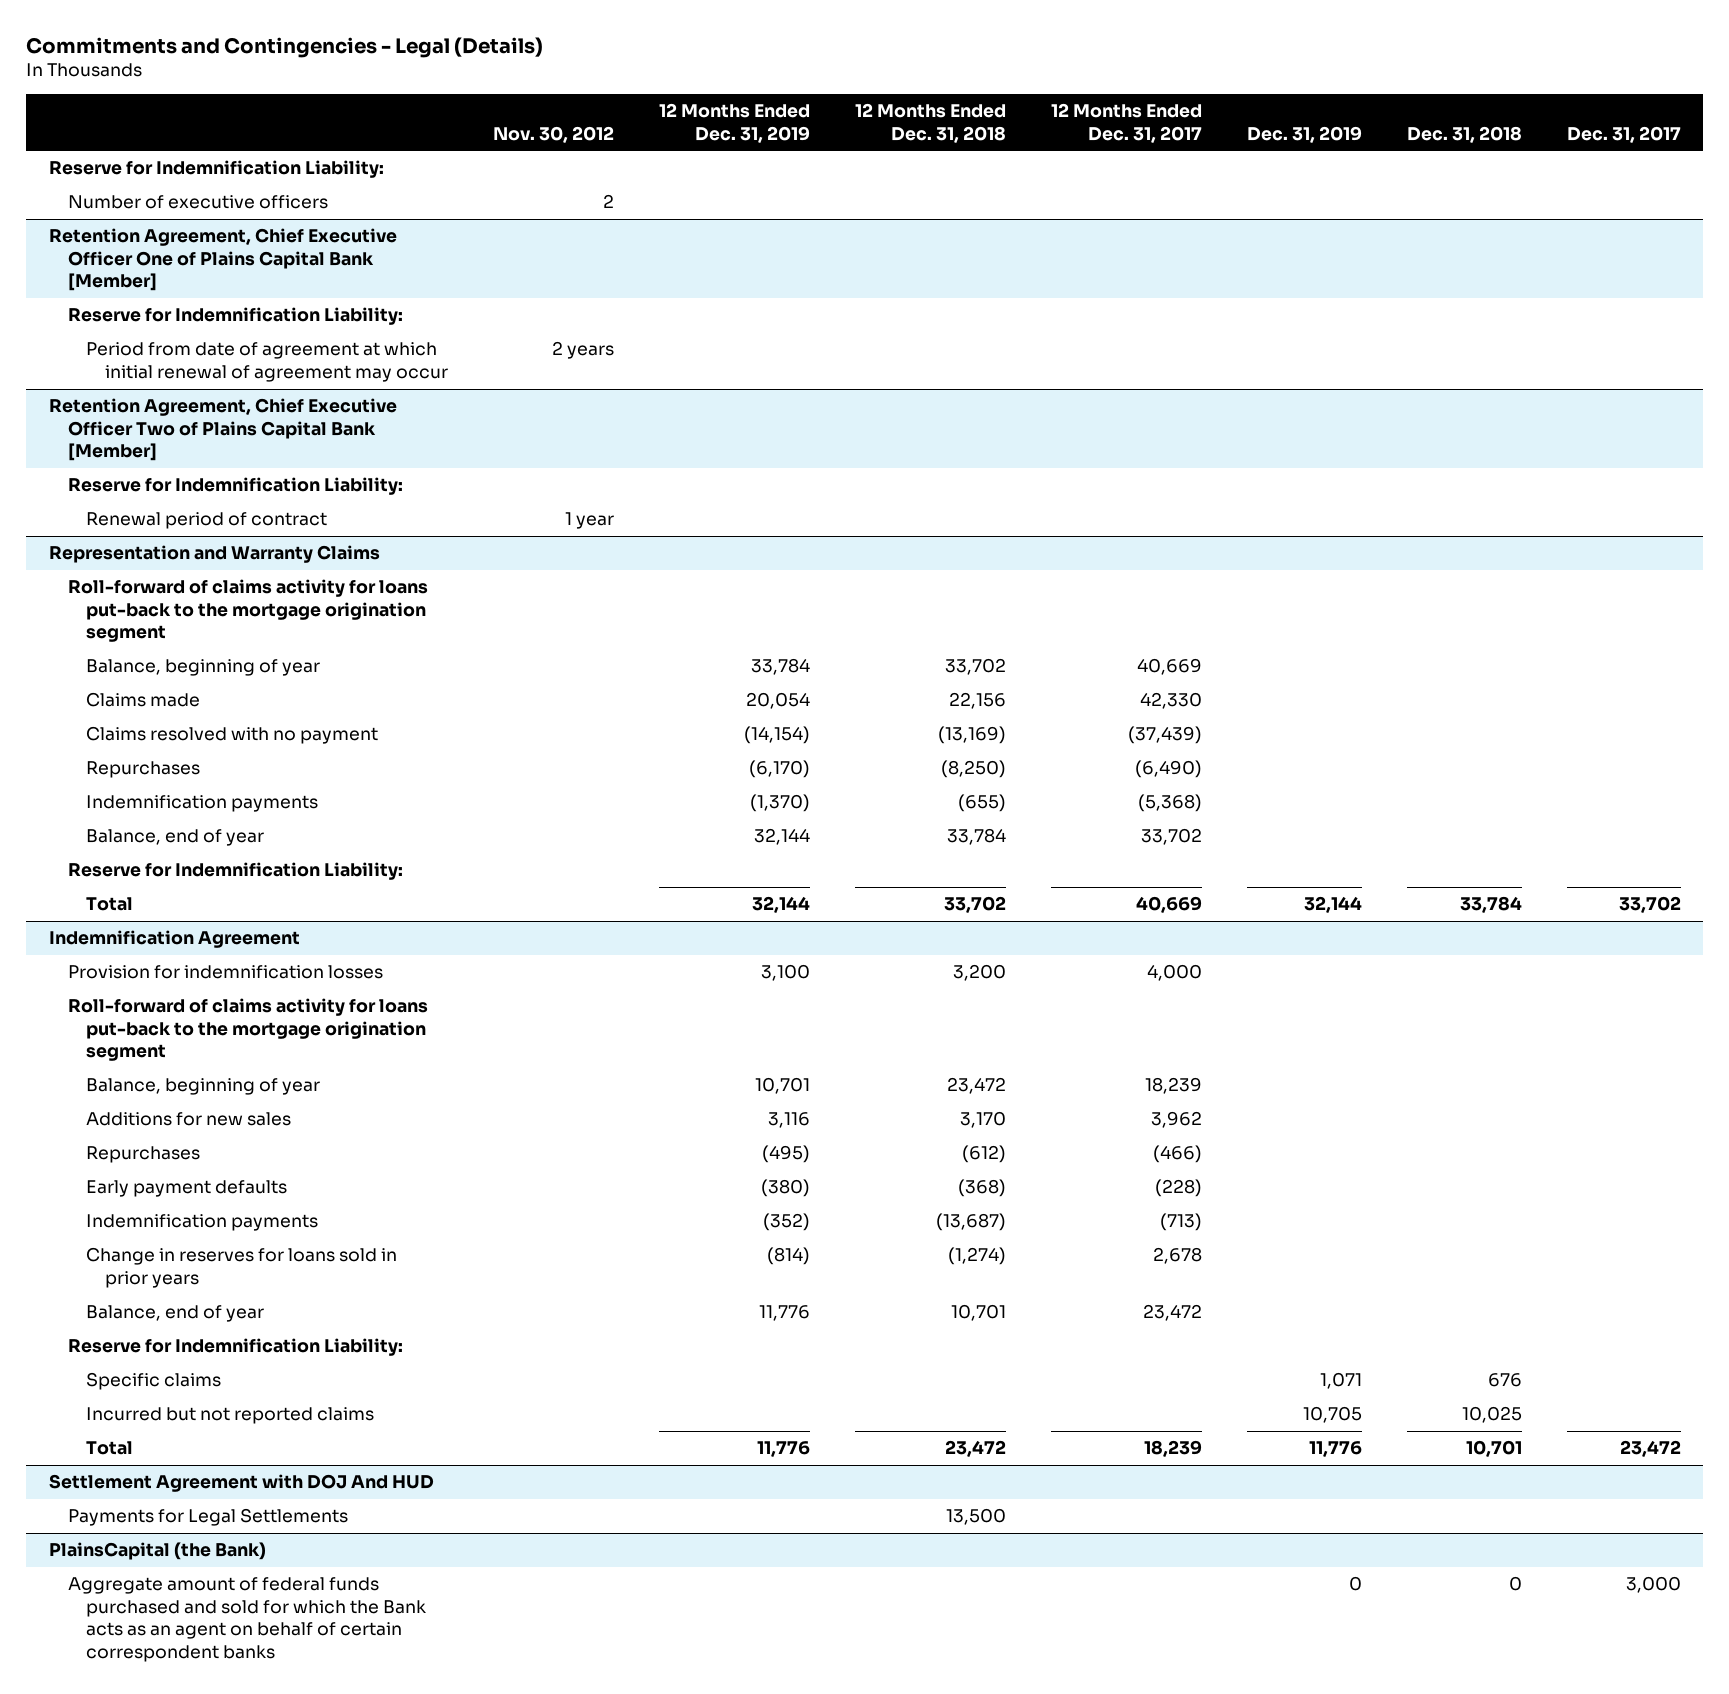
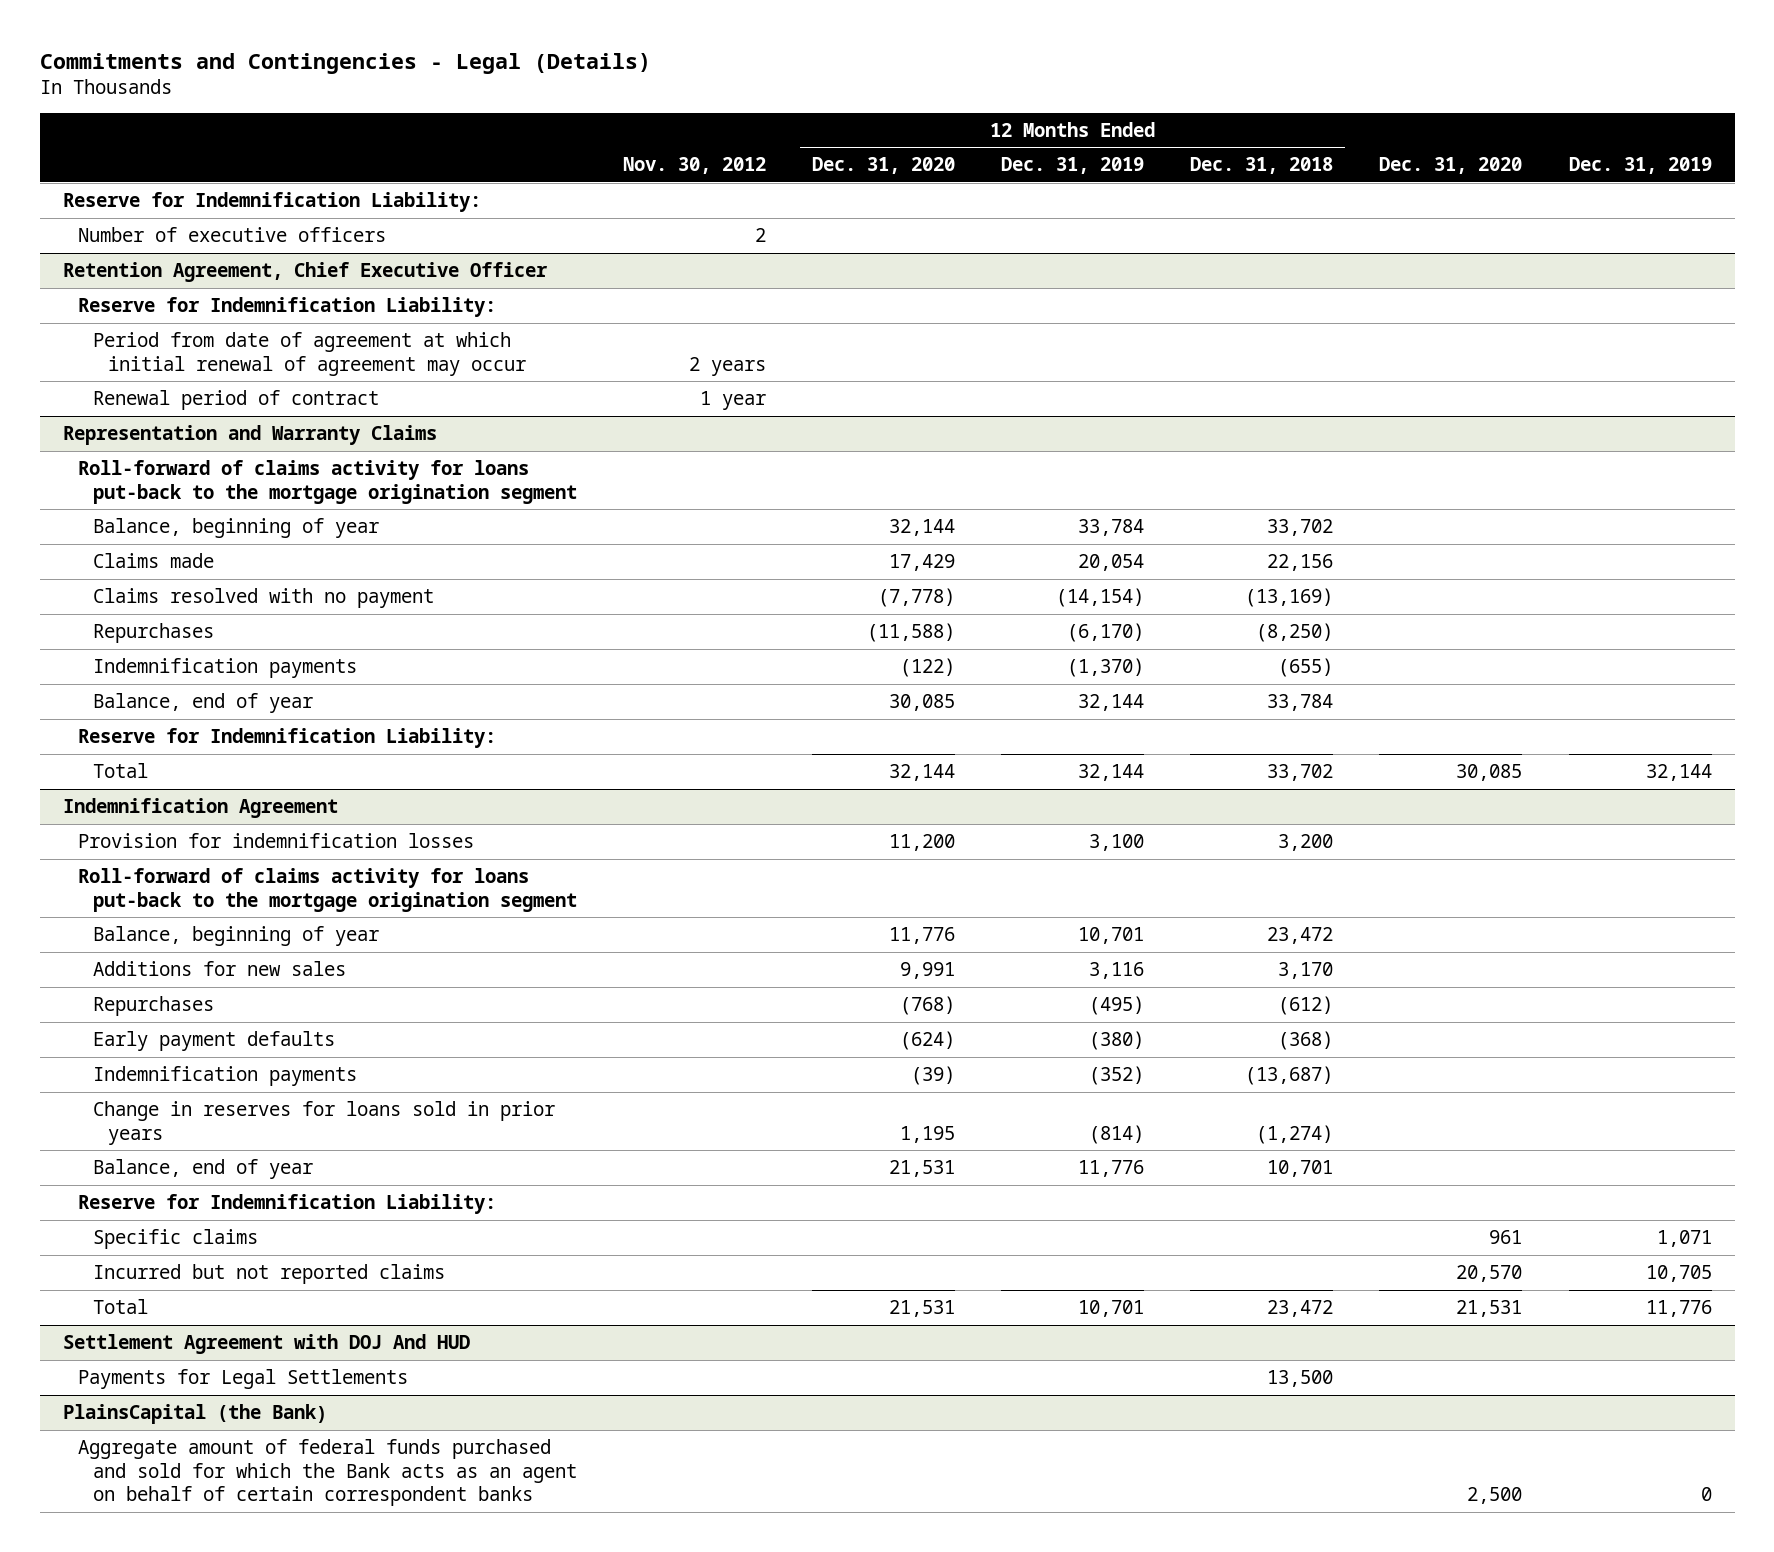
- | Nov. 30, 2012 | 12 Months Ended Dec. 31, 2019 | 12 Months Ended Dec. 31, 2018 | 12 Months Ended Dec. 31, 2017 | Dec. 31, 2019 | Dec. 31, 2018 | Dec. 31, 2017
+ | Nov. 30, 2012 | 12 Months Ended Dec. 31, 2020 | 12 Months Ended Dec. 31, 2019 | 12 Months Ended Dec. 31, 2018 | Dec. 31, 2020 | Dec. 31, 2019
- Retention Agreement, Chief Executive Officer One of Plains Capital Bank [Member]
+ Retention Agreement, Chief Executive Officer
- Retention Agreement, Chief Executive Officer Two of Plains Capital Bank [Member]
- Reserve for Indemnification Liability:
@ Indemnification Agreement
- Total | | 11,776 | 23,472 | 18,239 | 11,776 | 10,701 | 23,472
+ Total | | 21,531 | 10,701 | 23,472 | 21,531 | 11,776

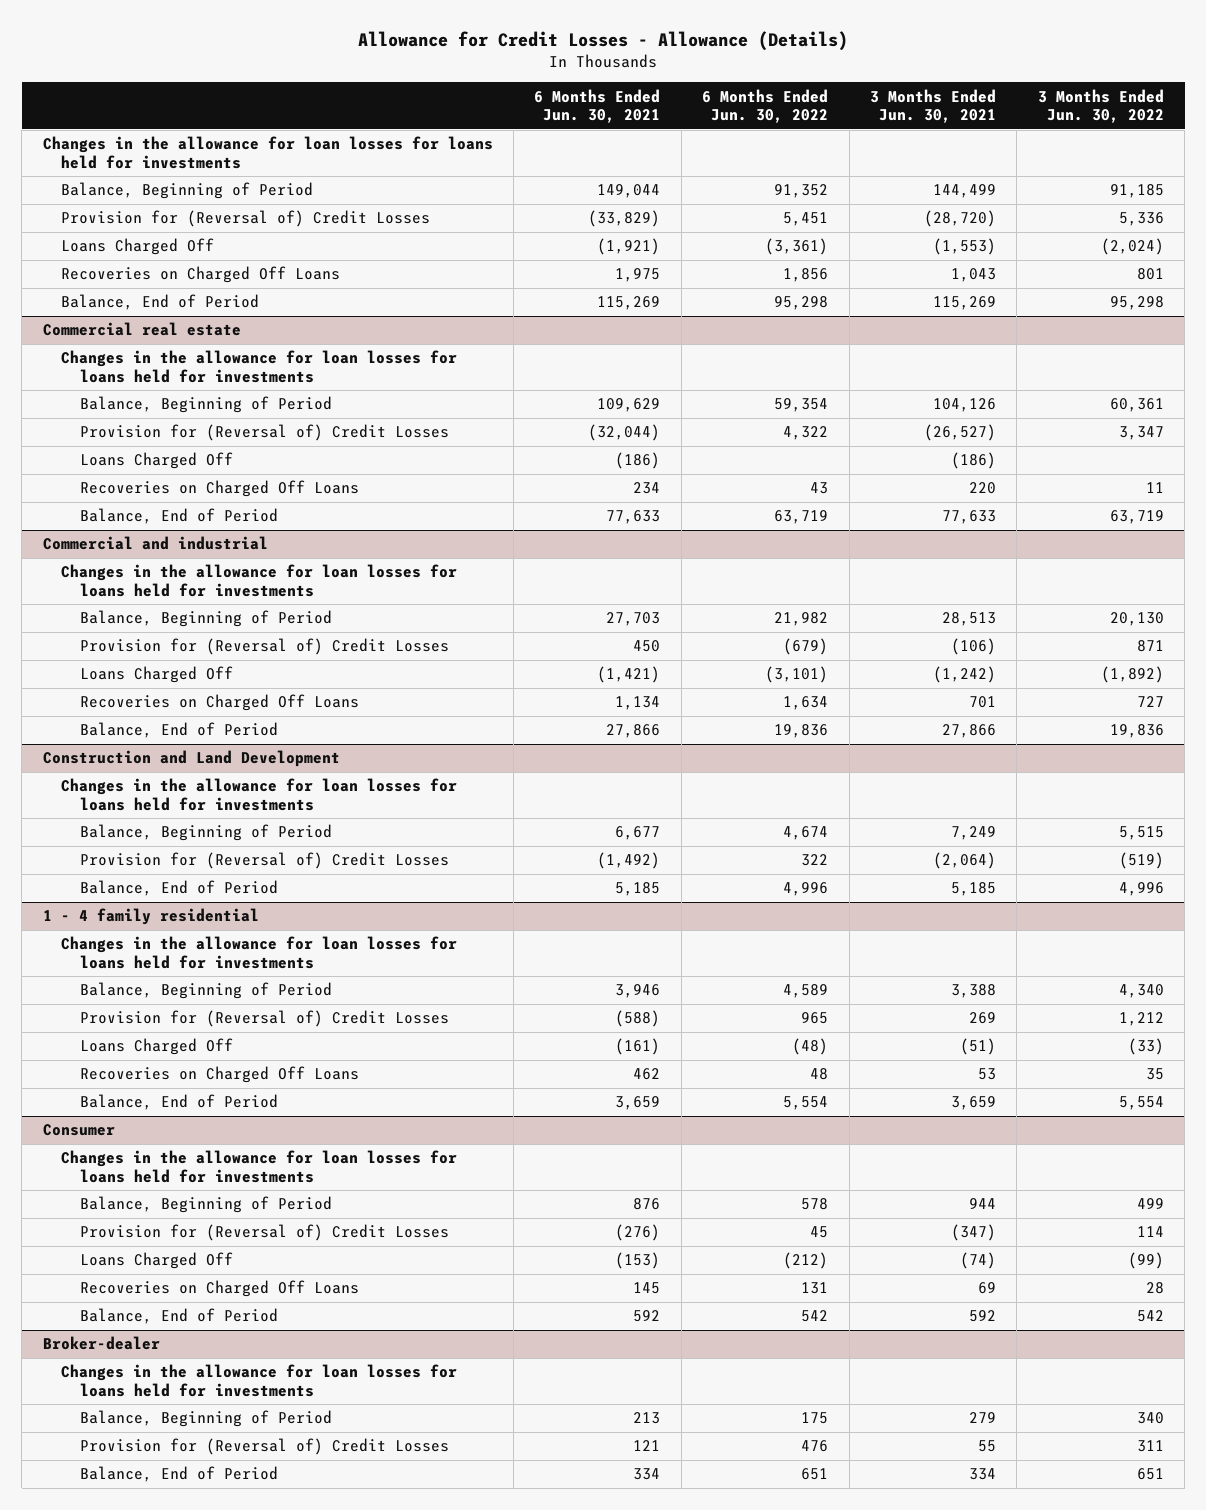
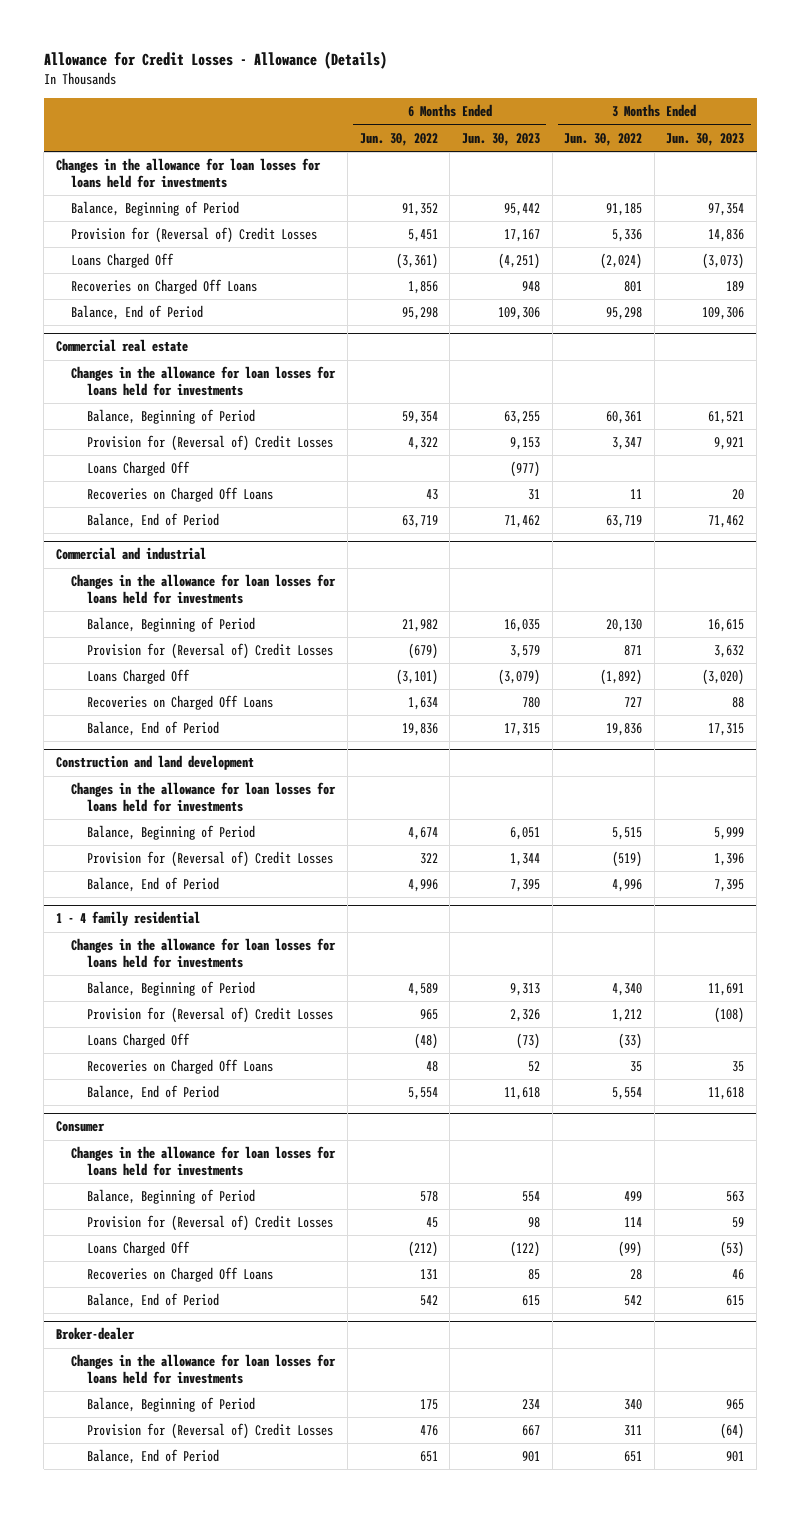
- | 6 Months Ended Jun. 30, 2021 | 6 Months Ended Jun. 30, 2022 | 3 Months Ended Jun. 30, 2021 | 3 Months Ended Jun. 30, 2022
+ | 6 Months Ended Jun. 30, 2022 | 6 Months Ended Jun. 30, 2023 | 3 Months Ended Jun. 30, 2022 | 3 Months Ended Jun. 30, 2023
- Construction and Land Development
+ Construction and land development

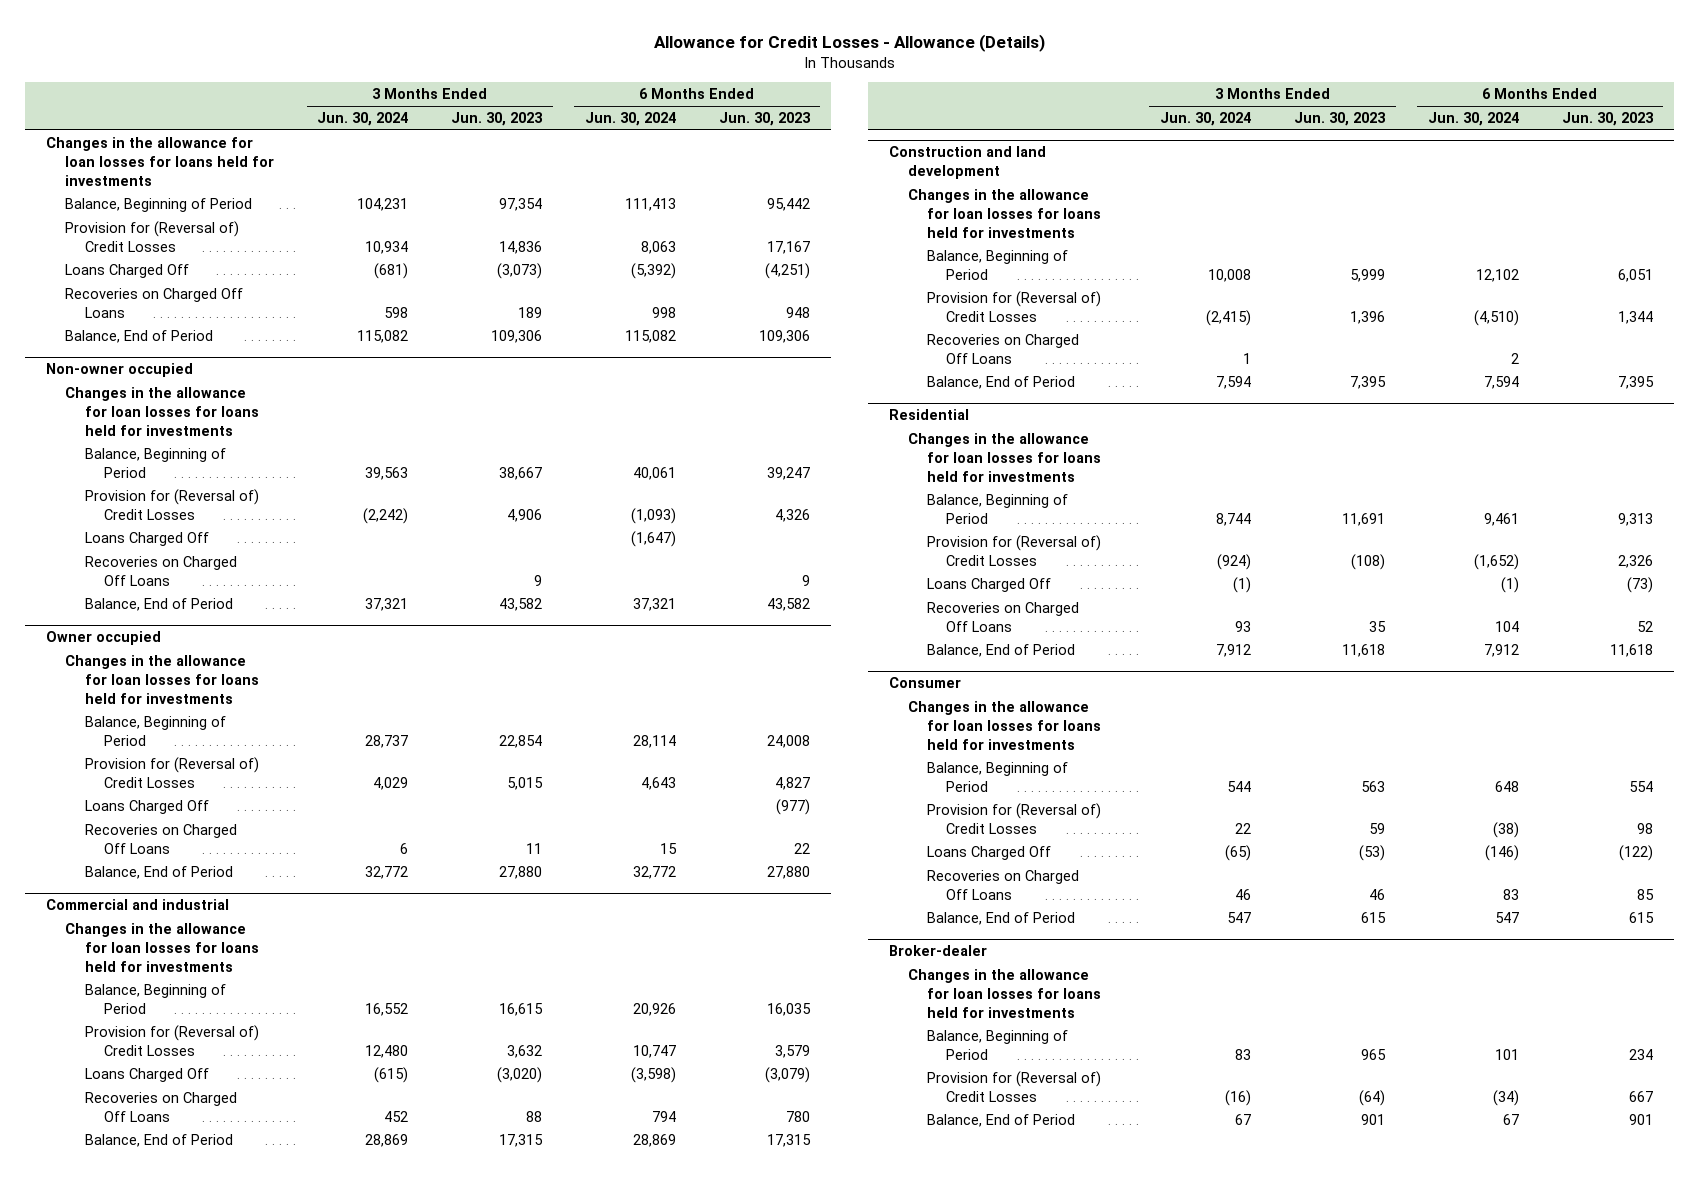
- | 6 Months Ended Jun. 30, 2022 | 6 Months Ended Jun. 30, 2023 | 3 Months Ended Jun. 30, 2022 | 3 Months Ended Jun. 30, 2023
+ | 3 Months Ended Jun. 30, 2024 | 3 Months Ended Jun. 30, 2023 | 6 Months Ended Jun. 30, 2024 | 6 Months Ended Jun. 30, 2023
- Commercial real estate
+ Non-owner occupied
- Balance, Beginning of Period | 59,354 | 63,255 | 60,361 | 61,521
- Provision for (Reversal of) Credit Losses | 4,322 | 9,153 | 3,347 | 9,921
+ Balance, Beginning of Period | 39,563 | 38,667 | 40,061 | 39,247
+ Provision for (Reversal of) Credit Losses | (2,242) | 4,906 | (1,093) | 4,326
+ Loans Charged Off | | | (1,647) |
+ Recoveries on Charged Off Loans | | 9 | | 9
+ Balance, End of Period | 37,321 | 43,582 | 37,321 | 43,582
+ Owner occupied
+ Changes in the allowance for loan losses for loans held for investments
+ Balance, Beginning of Period | 28,737 | 22,854 | 28,114 | 24,008
+ Provision for (Reversal of) Credit Losses | 4,029 | 5,015 | 4,643 | 4,827
- Recoveries on Charged Off Loans | 43 | 31 | 11 | 20
- Balance, End of Period | 63,719 | 71,462 | 63,719 | 71,462
+ Recoveries on Charged Off Loans | 6 | 11 | 15 | 22
+ Balance, End of Period | 32,772 | 27,880 | 32,772 | 27,880
@ Construction and land development
+ Recoveries on Charged Off Loans | 1 | | 2 |
- 1 - 4 family residential
+ Residential

